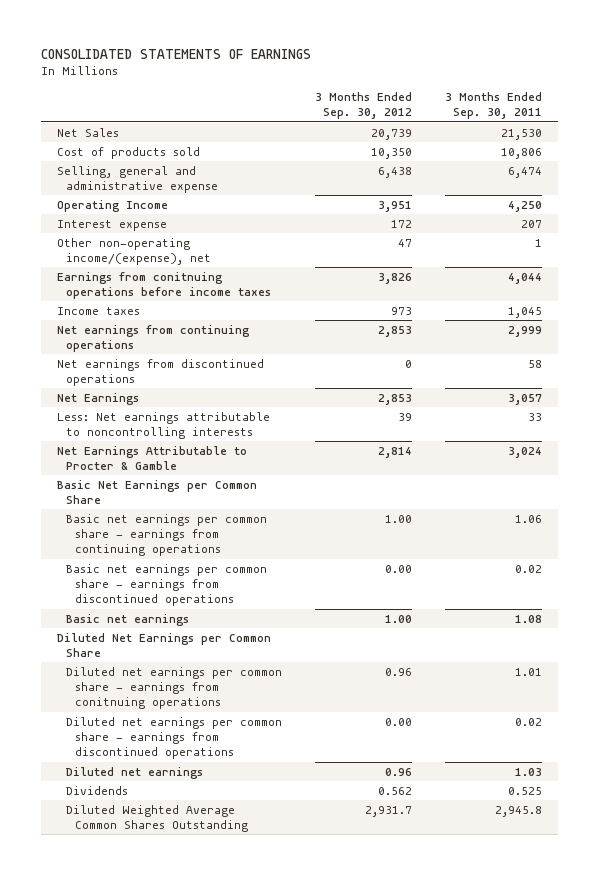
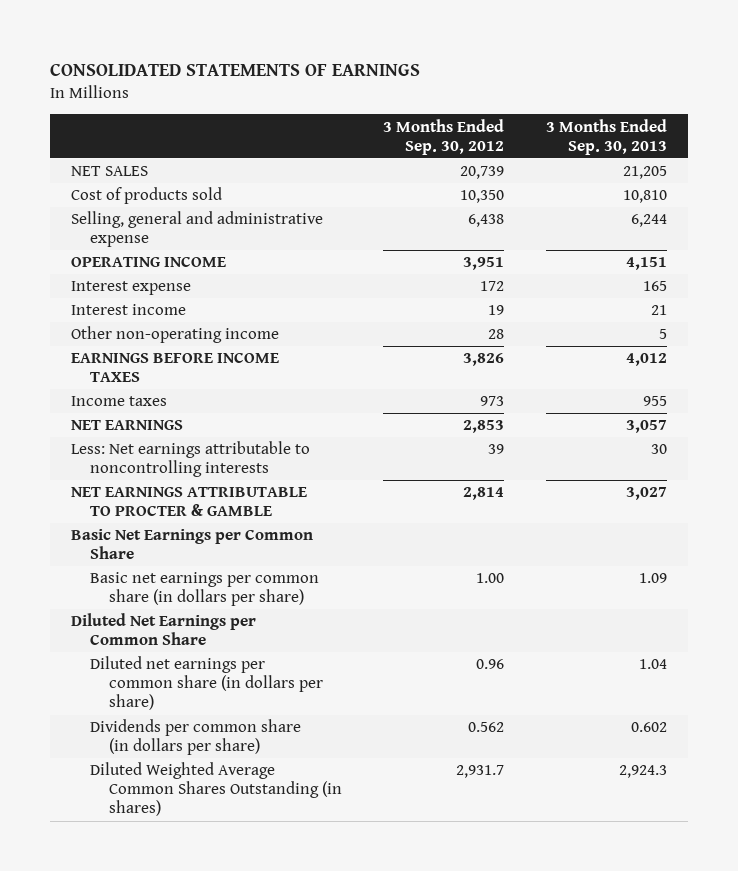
- | 3 Months Ended Sep. 30, 2012 | 3 Months Ended Sep. 30, 2011
+ | 3 Months Ended Sep. 30, 2012 | 3 Months Ended Sep. 30, 2013
- Net Sales | 20,739 | 21,530
+ NET SALES | 20,739 | 21,205
- Operating Income | 3,951 | 4,250
+ OPERATING INCOME | 3,951 | 4,151
- Other non-operating income/(expense), net | 47 | 1
- Earnings from conitnuing operations before income taxes | 3,826 | 4,044
+ Interest income | 19 | 21
+ Other non-operating income | 28 | 5
+ EARNINGS BEFORE INCOME TAXES | 3,826 | 4,012
- Net earnings from continuing operations | 2,853 | 2,999
- Net earnings from discontinued operations | 0 | 58
- Net Earnings | 2,853 | 3,057
+ NET EARNINGS | 2,853 | 3,057
- Net Earnings Attributable to Procter & Gamble | 2,814 | 3,024
+ NET EARNINGS ATTRIBUTABLE TO PROCTER & GAMBLE | 2,814 | 3,027
- Basic net earnings per common share - earnings from continuing operations | 1.00 | 1.06
- Basic net earnings per common share - earnings from discontinued operations | 0.00 | 0.02
- Basic net earnings | 1.00 | 1.08
+ Basic net earnings per common share (in dollars per share) | 1.00 | 1.09
- Diluted net earnings per common share - earnings from conitnuing operations | 0.96 | 1.01
- Diluted net earnings per common share - earnings from discontinued operations | 0.00 | 0.02
- Diluted net earnings | 0.96 | 1.03
- Dividends | 0.562 | 0.525
- Diluted Weighted Average Common Shares Outstanding | 2,931.7 | 2,945.8
+ Diluted net earnings per common share (in dollars per share) | 0.96 | 1.04
+ Dividends per common share (in dollars per share) | 0.562 | 0.602
+ Diluted Weighted Average Common Shares Outstanding (in shares) | 2,931.7 | 2,924.3

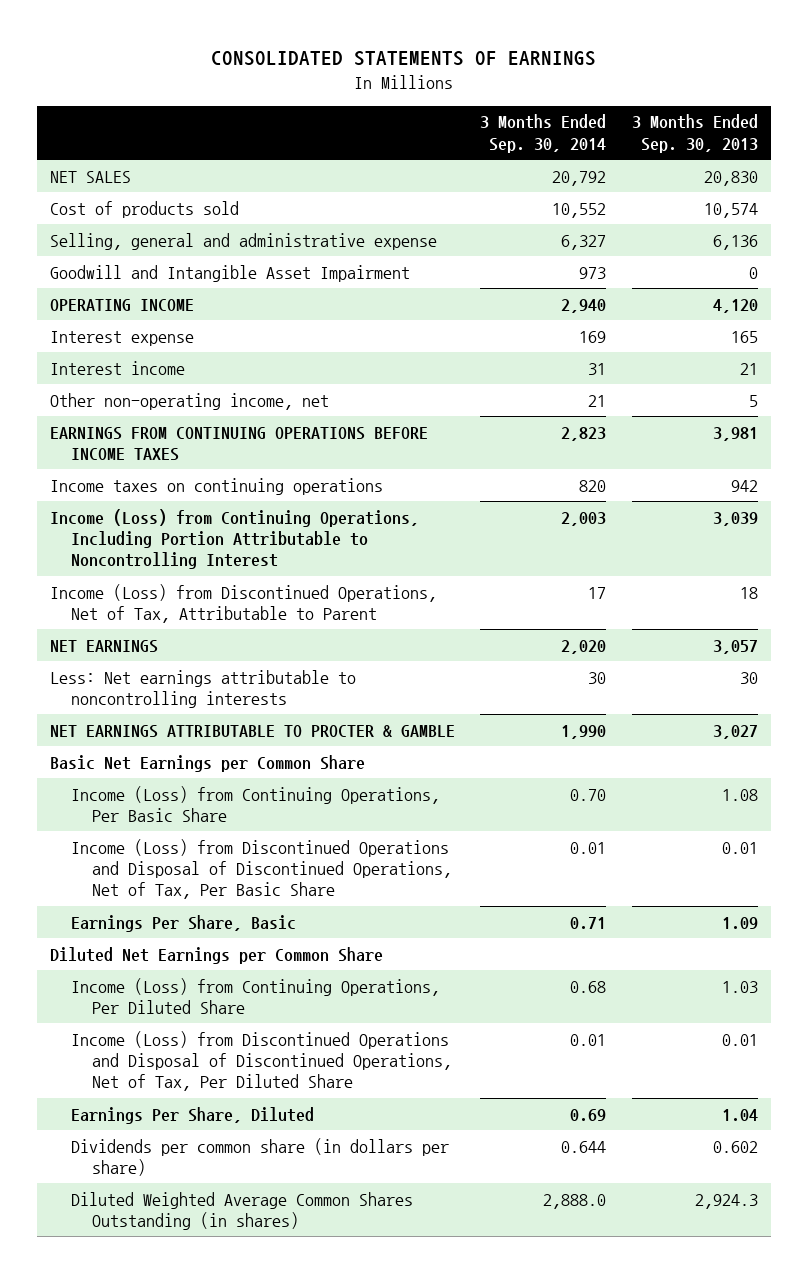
- | 3 Months Ended Sep. 30, 2012 | 3 Months Ended Sep. 30, 2013
+ | 3 Months Ended Sep. 30, 2014 | 3 Months Ended Sep. 30, 2013
- NET SALES | 20,739 | 21,205
- Cost of products sold | 10,350 | 10,810
- Selling, general and administrative expense | 6,438 | 6,244
- OPERATING INCOME | 3,951 | 4,151
+ NET SALES | 20,792 | 20,830
+ Cost of products sold | 10,552 | 10,574
+ Selling, general and administrative expense | 6,327 | 6,136
+ Goodwill and Intangible Asset Impairment | 973 | 0
+ OPERATING INCOME | 2,940 | 4,120
- Other non-operating income | 28 | 5
- EARNINGS BEFORE INCOME TAXES | 3,826 | 4,012
- Income taxes | 973 | 955
+ Other non-operating income, net | 21 | 5
+ EARNINGS FROM CONTINUING OPERATIONS BEFORE INCOME TAXES | 2,823 | 3,981
+ Income taxes on continuing operations | 820 | 942
+ Income (Loss) from Continuing Operations, Including Portion Attributable to Noncontrolling Interest | 2,003 | 3,039
+ Income (Loss) from Discontinued Operations, Net of Tax, Attributable to Parent | 17 | 18
- Basic net earnings per common share (in dollars per share) | 1.00 | 1.09
+ Income (Loss) from Continuing Operations, Per Basic Share | 0.70 | 1.08
+ Income (Loss) from Discontinued Operations and Disposal of Discontinued Operations, Net of Tax, Per Basic Share | 0.01 | 0.01
+ Earnings Per Share, Basic | 0.71 | 1.09
- Diluted net earnings per common share (in dollars per share) | 0.96 | 1.04
+ Income (Loss) from Continuing Operations, Per Diluted Share | 0.68 | 1.03
+ Income (Loss) from Discontinued Operations and Disposal of Discontinued Operations, Net of Tax, Per Diluted Share | 0.01 | 0.01
+ Earnings Per Share, Diluted | 0.69 | 1.04

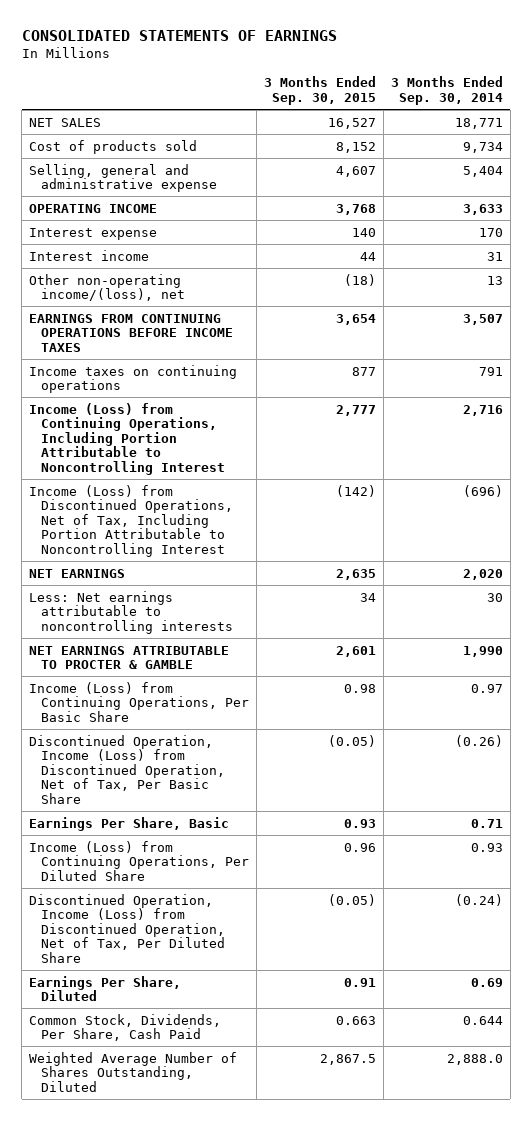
- | 3 Months Ended Sep. 30, 2014 | 3 Months Ended Sep. 30, 2013
+ | 3 Months Ended Sep. 30, 2015 | 3 Months Ended Sep. 30, 2014
- NET SALES | 20,792 | 20,830
- Cost of products sold | 10,552 | 10,574
- Selling, general and administrative expense | 6,327 | 6,136
- Goodwill and Intangible Asset Impairment | 973 | 0
- OPERATING INCOME | 2,940 | 4,120
- Interest expense | 169 | 165
+ NET SALES | 16,527 | 18,771
+ Cost of products sold | 8,152 | 9,734
+ Selling, general and administrative expense | 4,607 | 5,404
+ OPERATING INCOME | 3,768 | 3,633
+ Interest expense | 140 | 170
- Other non-operating income, net | 21 | 5
- EARNINGS FROM CONTINUING OPERATIONS BEFORE INCOME TAXES | 2,823 | 3,981
- Income taxes on continuing operations | 820 | 942
- Income (Loss) from Continuing Operations, Including Portion Attributable to Noncontrolling Interest | 2,003 | 3,039
- Income (Loss) from Discontinued Operations, Net of Tax, Attributable to Parent | 17 | 18
+ Other non-operating income/(loss), net | (18) | 13
+ EARNINGS FROM CONTINUING OPERATIONS BEFORE INCOME TAXES | 3,654 | 3,507
+ Income taxes on continuing operations | 877 | 791
+ Income (Loss) from Continuing Operations, Including Portion Attributable to Noncontrolling Interest | 2,777 | 2,716
+ Income (Loss) from Discontinued Operations, Net of Tax, Including Portion Attributable to Noncontrolling Interest | (142) | (696)
- Basic Net Earnings per Common Share
- Income (Loss) from Continuing Operations, Per Basic Share | 0.70 | 1.08
- Income (Loss) from Discontinued Operations and Disposal of Discontinued Operations, Net of Tax, Per Basic Share | 0.01 | 0.01
+ Income (Loss) from Continuing Operations, Per Basic Share | 0.98 | 0.97
+ Discontinued Operation, Income (Loss) from Discontinued Operation, Net of Tax, Per Basic Share | (0.05) | (0.26)
- Diluted Net Earnings per Common Share
- Income (Loss) from Continuing Operations, Per Diluted Share | 0.68 | 1.03
- Income (Loss) from Discontinued Operations and Disposal of Discontinued Operations, Net of Tax, Per Diluted Share | 0.01 | 0.01
+ Income (Loss) from Continuing Operations, Per Diluted Share | 0.96 | 0.93
+ Discontinued Operation, Income (Loss) from Discontinued Operation, Net of Tax, Per Diluted Share | (0.05) | (0.24)
- Dividends per common share (in dollars per share) | 0.644 | 0.602
- Diluted Weighted Average Common Shares Outstanding (in shares) | 2,888.0 | 2,924.3
+ Common Stock, Dividends, Per Share, Cash Paid | 0.663 | 0.644
+ Weighted Average Number of Shares Outstanding, Diluted | 2,867.5 | 2,888.0

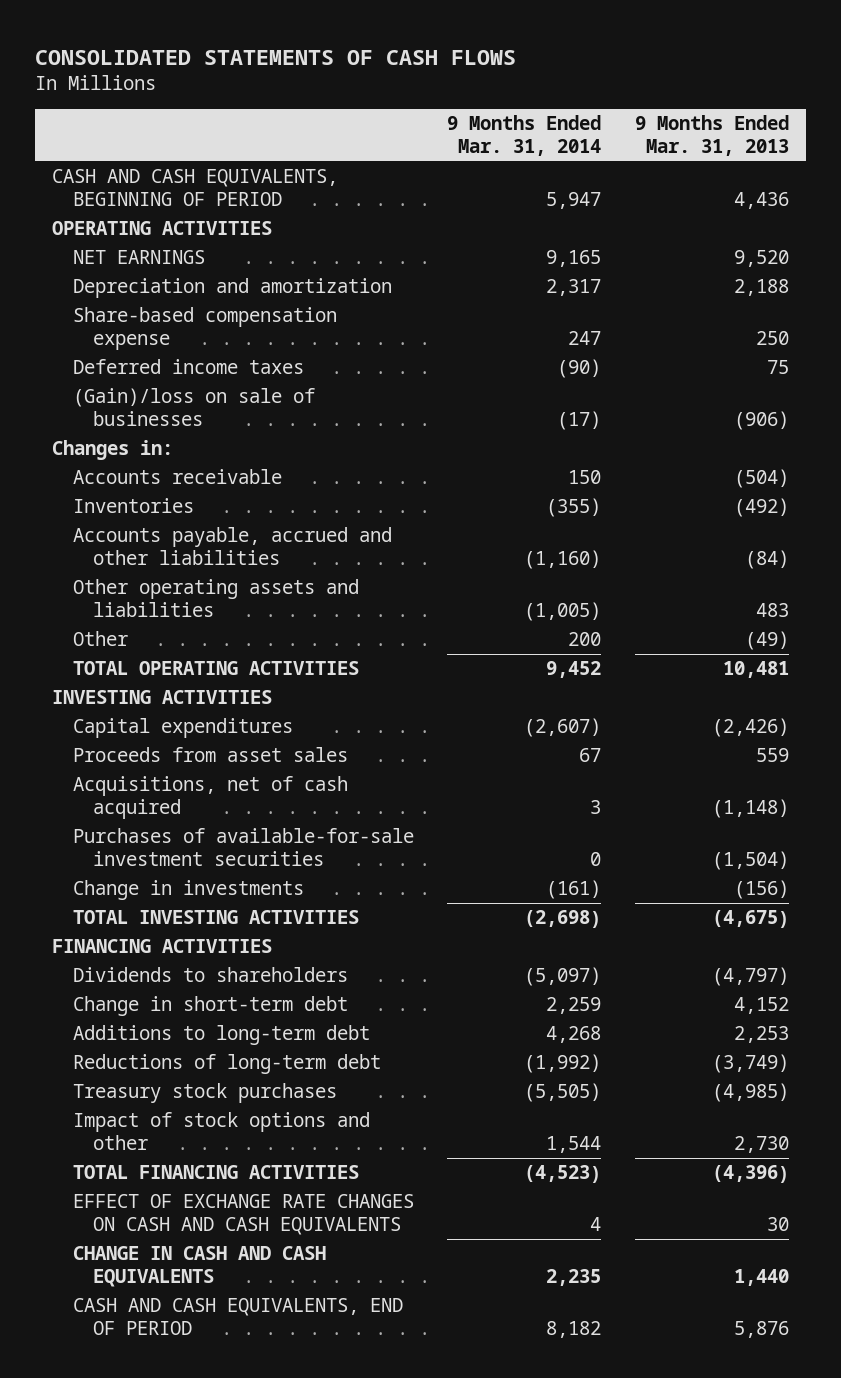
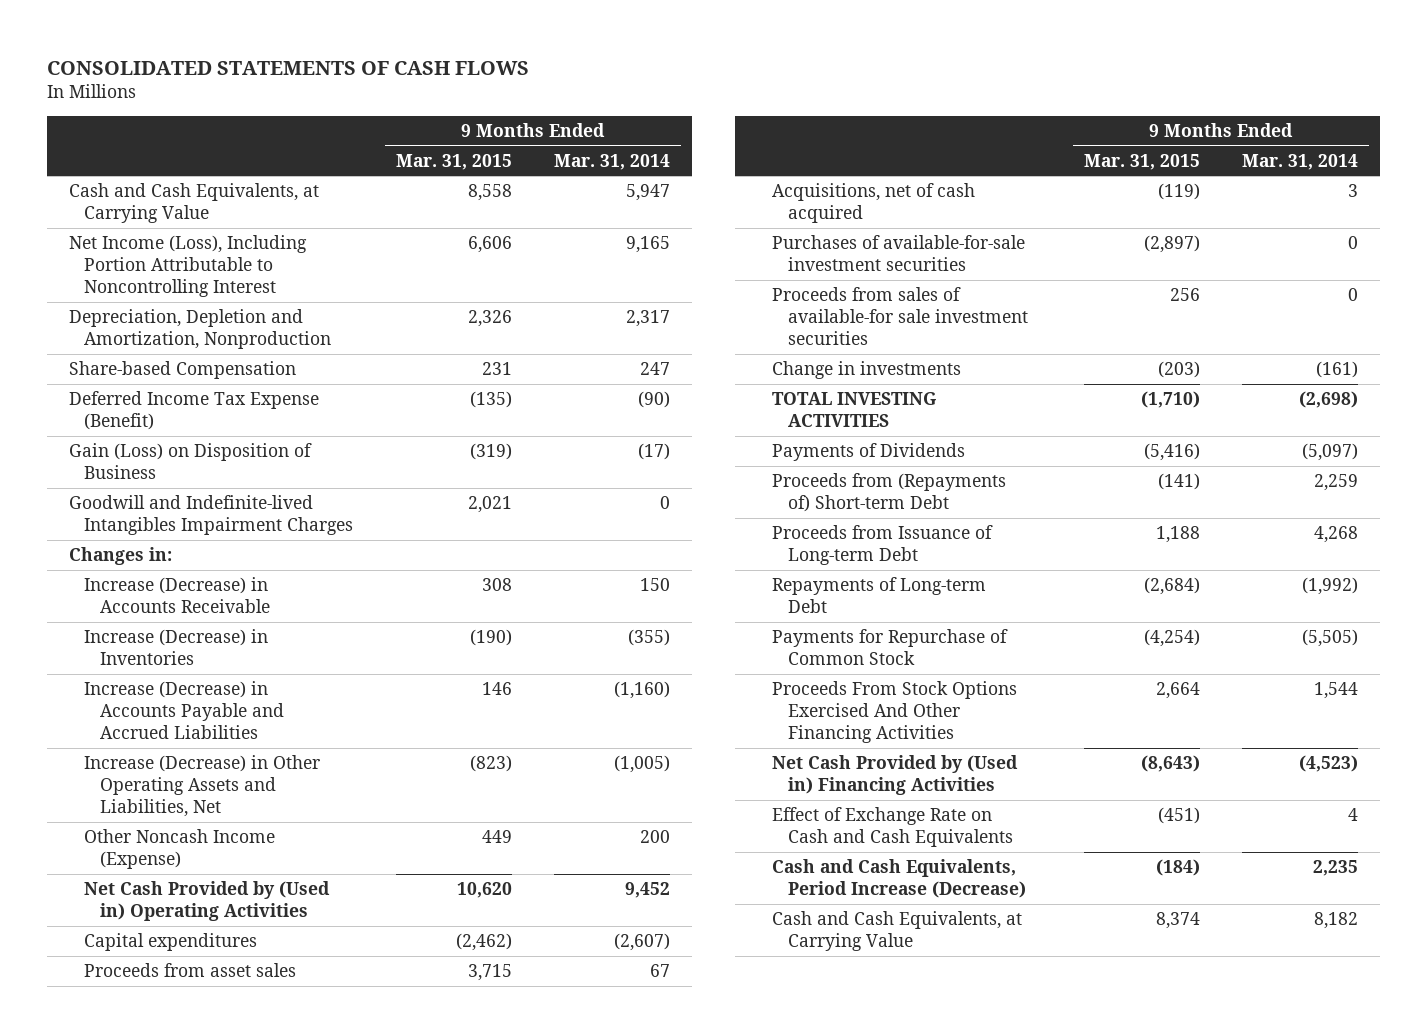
- | 9 Months Ended Mar. 31, 2014 | 9 Months Ended Mar. 31, 2013
+ | 9 Months Ended Mar. 31, 2015 | 9 Months Ended Mar. 31, 2014
- CASH AND CASH EQUIVALENTS, BEGINNING OF PERIOD | 5,947 | 4,436
- OPERATING ACTIVITIES
- NET EARNINGS | 9,165 | 9,520
- Depreciation and amortization | 2,317 | 2,188
- Share-based compensation expense | 247 | 250
- Deferred income taxes | (90) | 75
- (Gain)/loss on sale of businesses | (17) | (906)
+ Cash and Cash Equivalents, at Carrying Value | 8,558 | 5,947
+ Net Income (Loss), Including Portion Attributable to Noncontrolling Interest | 6,606 | 9,165
+ Depreciation, Depletion and Amortization, Nonproduction | 2,326 | 2,317
+ Share-based Compensation | 231 | 247
+ Deferred Income Tax Expense (Benefit) | (135) | (90)
+ Gain (Loss) on Disposition of Business | (319) | (17)
+ Goodwill and Indefinite-lived Intangibles Impairment Charges | 2,021 | 0
- Accounts receivable | 150 | (504)
- Inventories | (355) | (492)
- Accounts payable, accrued and other liabilities | (1,160) | (84)
- Other operating assets and liabilities | (1,005) | 483
- Other | 200 | (49)
- TOTAL OPERATING ACTIVITIES | 9,452 | 10,481
- INVESTING ACTIVITIES
+ Increase (Decrease) in Accounts Receivable | 308 | 150
+ Increase (Decrease) in Inventories | (190) | (355)
+ Increase (Decrease) in Accounts Payable and Accrued Liabilities | 146 | (1,160)
+ Increase (Decrease) in Other Operating Assets and Liabilities, Net | (823) | (1,005)
+ Other Noncash Income (Expense) | 449 | 200
+ Net Cash Provided by (Used in) Operating Activities | 10,620 | 9,452
+ Proceeds from sales of available-for sale investment securities | 256 | 0
- FINANCING ACTIVITIES
- Dividends to shareholders | (5,097) | (4,797)
- Change in short-term debt | 2,259 | 4,152
- Additions to long-term debt | 4,268 | 2,253
- Reductions of long-term debt | (1,992) | (3,749)
- Treasury stock purchases | (5,505) | (4,985)
- Impact of stock options and other | 1,544 | 2,730
- TOTAL FINANCING ACTIVITIES | (4,523) | (4,396)
- EFFECT OF EXCHANGE RATE CHANGES ON CASH AND CASH EQUIVALENTS | 4 | 30
- CHANGE IN CASH AND CASH EQUIVALENTS | 2,235 | 1,440
- CASH AND CASH EQUIVALENTS, END OF PERIOD | 8,182 | 5,876
+ Payments of Dividends | (5,416) | (5,097)
+ Proceeds from (Repayments of) Short-term Debt | (141) | 2,259
+ Proceeds from Issuance of Long-term Debt | 1,188 | 4,268
+ Repayments of Long-term Debt | (2,684) | (1,992)
+ Payments for Repurchase of Common Stock | (4,254) | (5,505)
+ Proceeds From Stock Options Exercised And Other Financing Activities | 2,664 | 1,544
+ Net Cash Provided by (Used in) Financing Activities | (8,643) | (4,523)
+ Effect of Exchange Rate on Cash and Cash Equivalents | (451) | 4
+ Cash and Cash Equivalents, Period Increase (Decrease) | (184) | 2,235
+ Cash and Cash Equivalents, at Carrying Value | 8,374 | 8,182

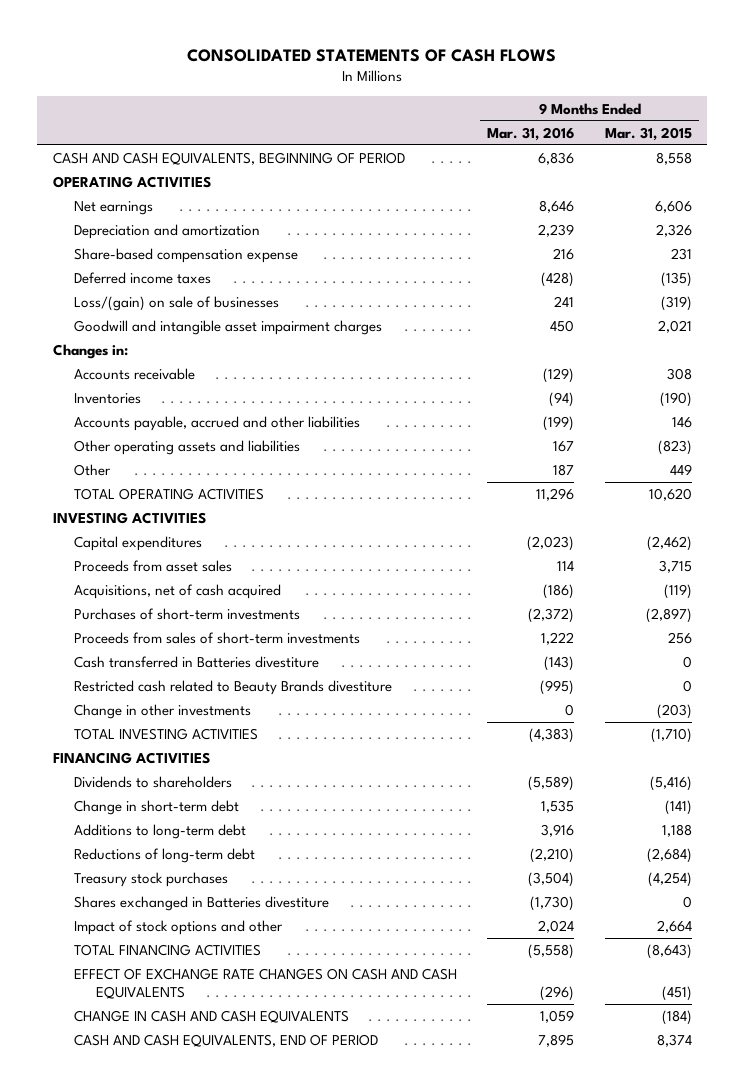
- | 9 Months Ended Mar. 31, 2015 | 9 Months Ended Mar. 31, 2014
+ | 9 Months Ended Mar. 31, 2016 | 9 Months Ended Mar. 31, 2015
- Cash and Cash Equivalents, at Carrying Value | 8,558 | 5,947
- Net Income (Loss), Including Portion Attributable to Noncontrolling Interest | 6,606 | 9,165
- Depreciation, Depletion and Amortization, Nonproduction | 2,326 | 2,317
- Share-based Compensation | 231 | 247
- Deferred Income Tax Expense (Benefit) | (135) | (90)
- Gain (Loss) on Disposition of Business | (319) | (17)
- Goodwill and Indefinite-lived Intangibles Impairment Charges | 2,021 | 0
+ CASH AND CASH EQUIVALENTS, BEGINNING OF PERIOD | 6,836 | 8,558
+ OPERATING ACTIVITIES
+ Net earnings | 8,646 | 6,606
+ Depreciation and amortization | 2,239 | 2,326
+ Share-based compensation expense | 216 | 231
+ Deferred income taxes | (428) | (135)
+ Loss/(gain) on sale of businesses | 241 | (319)
+ Goodwill and intangible asset impairment charges | 450 | 2,021
- Increase (Decrease) in Accounts Receivable | 308 | 150
- Increase (Decrease) in Inventories | (190) | (355)
- Increase (Decrease) in Accounts Payable and Accrued Liabilities | 146 | (1,160)
- Increase (Decrease) in Other Operating Assets and Liabilities, Net | (823) | (1,005)
- Other Noncash Income (Expense) | 449 | 200
- Net Cash Provided by (Used in) Operating Activities | 10,620 | 9,452
+ Accounts receivable | (129) | 308
+ Inventories | (94) | (190)
+ Accounts payable, accrued and other liabilities | (199) | 146
+ Other operating assets and liabilities | 167 | (823)
+ Other | 187 | 449
+ TOTAL OPERATING ACTIVITIES | 11,296 | 10,620
+ INVESTING ACTIVITIES
- Purchases of available-for-sale investment securities | (2,897) | 0
- Proceeds from sales of available-for sale investment securities | 256 | 0
- Change in investments | (203) | (161)
+ Purchases of short-term investments | (2,372) | (2,897)
+ Proceeds from sales of short-term investments | 1,222 | 256
+ Cash transferred in Batteries divestiture | (143) | 0
+ Restricted cash related to Beauty Brands divestiture | (995) | 0
+ Change in other investments | 0 | (203)
- Payments of Dividends | (5,416) | (5,097)
- Proceeds from (Repayments of) Short-term Debt | (141) | 2,259
- Proceeds from Issuance of Long-term Debt | 1,188 | 4,268
- Repayments of Long-term Debt | (2,684) | (1,992)
- Payments for Repurchase of Common Stock | (4,254) | (5,505)
- Proceeds From Stock Options Exercised And Other Financing Activities | 2,664 | 1,544
- Net Cash Provided by (Used in) Financing Activities | (8,643) | (4,523)
- Effect of Exchange Rate on Cash and Cash Equivalents | (451) | 4
- Cash and Cash Equivalents, Period Increase (Decrease) | (184) | 2,235
- Cash and Cash Equivalents, at Carrying Value | 8,374 | 8,182
+ FINANCING ACTIVITIES
+ Dividends to shareholders | (5,589) | (5,416)
+ Change in short-term debt | 1,535 | (141)
+ Additions to long-term debt | 3,916 | 1,188
+ Reductions of long-term debt | (2,210) | (2,684)
+ Treasury stock purchases | (3,504) | (4,254)
+ Shares exchanged in Batteries divestiture | (1,730) | 0
+ Impact of stock options and other | 2,024 | 2,664
+ TOTAL FINANCING ACTIVITIES | (5,558) | (8,643)
+ EFFECT OF EXCHANGE RATE CHANGES ON CASH AND CASH EQUIVALENTS | (296) | (451)
+ CHANGE IN CASH AND CASH EQUIVALENTS | 1,059 | (184)
+ CASH AND CASH EQUIVALENTS, END OF PERIOD | 7,895 | 8,374

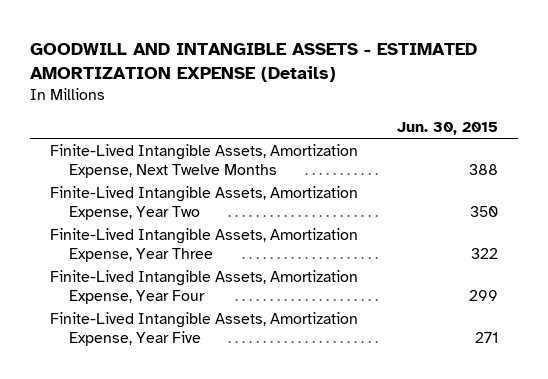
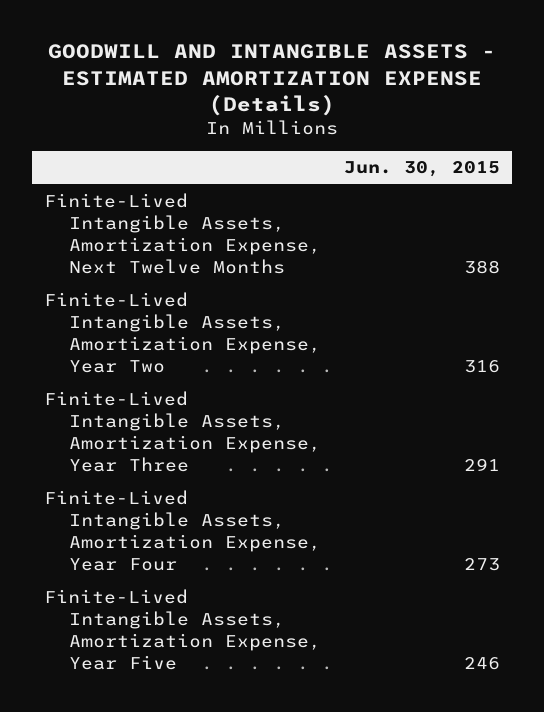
- Finite-Lived Intangible Assets, Amortization Expense, Year Two | 350
- Finite-Lived Intangible Assets, Amortization Expense, Year Three | 322
- Finite-Lived Intangible Assets, Amortization Expense, Year Four | 299
- Finite-Lived Intangible Assets, Amortization Expense, Year Five | 271
+ Finite-Lived Intangible Assets, Amortization Expense, Year Two | 316
+ Finite-Lived Intangible Assets, Amortization Expense, Year Three | 291
+ Finite-Lived Intangible Assets, Amortization Expense, Year Four | 273
+ Finite-Lived Intangible Assets, Amortization Expense, Year Five | 246

